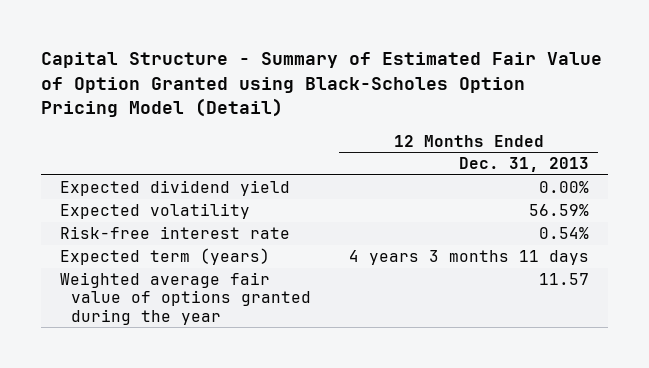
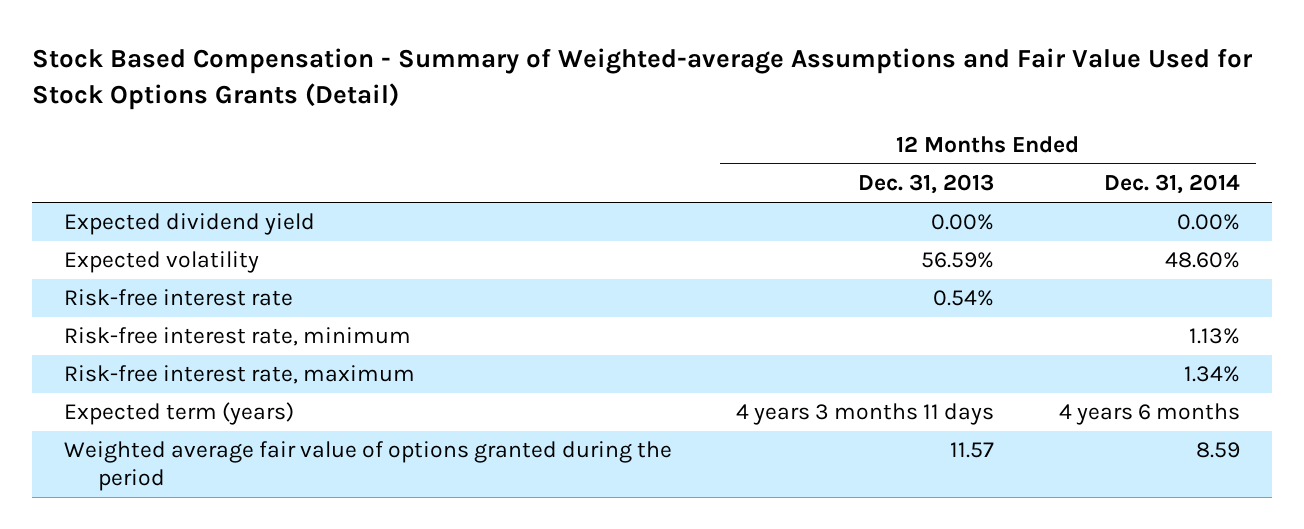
- Capital Structure - Summary of Estimated Fair Value of Option Granted using Black-Scholes Option Pricing Model (Detail)
+ Stock Based Compensation - Summary of Weighted-average Assumptions and Fair Value Used for Stock Options Grants (Detail)
- | 12 Months Ended Dec. 31, 2013
+ | 12 Months Ended Dec. 31, 2013 | 12 Months Ended Dec. 31, 2014
+ Risk-free interest rate, minimum | | 1.13%
+ Risk-free interest rate, maximum | | 1.34%
- Weighted average fair value of options granted during the year | 11.57
+ Weighted average fair value of options granted during the period | 11.57 | 8.59

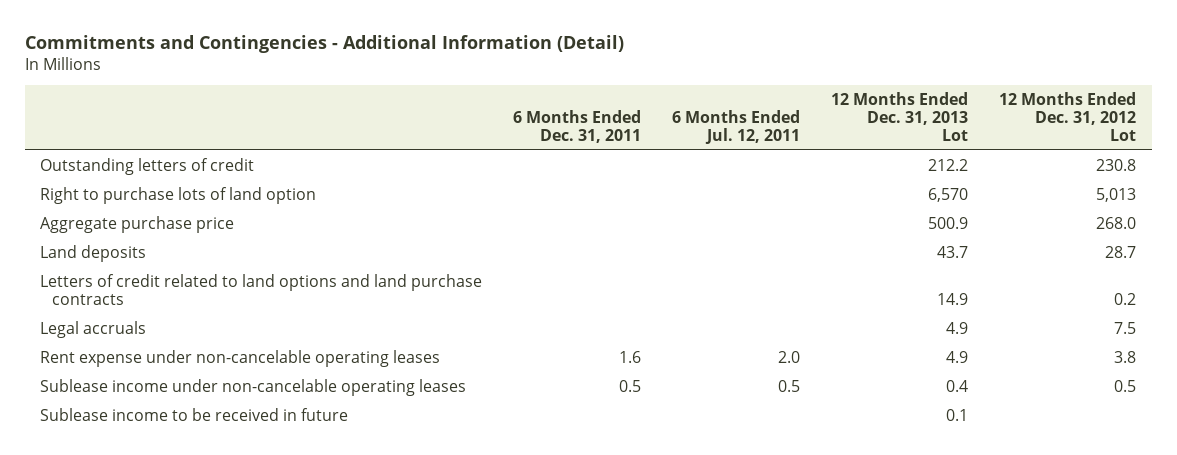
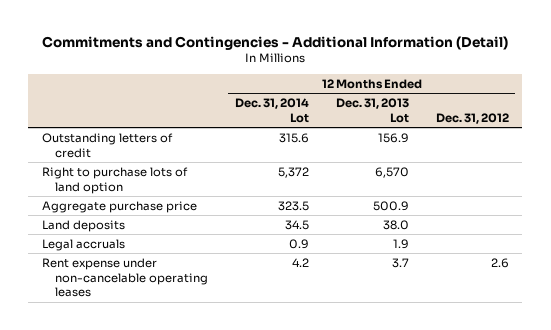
- | 6 Months Ended Dec. 31, 2011 | 6 Months Ended Jul. 12, 2011 | 12 Months Ended Dec. 31, 2013 Lot | 12 Months Ended Dec. 31, 2012 Lot
+ | 12 Months Ended Dec. 31, 2014 Lot | 12 Months Ended Dec. 31, 2013 Lot | 12 Months Ended Dec. 31, 2012
- Outstanding letters of credit | | | 212.2 | 230.8
+ Outstanding letters of credit | 315.6 | 156.9 |
- Land deposits | | | 43.7 | 28.7
- Letters of credit related to land options and land purchase contracts | | | 14.9 | 0.2
- Legal accruals | | | 4.9 | 7.5
- Rent expense under non-cancelable operating leases | 1.6 | 2.0 | 4.9 | 3.8
- Sublease income under non-cancelable operating leases | 0.5 | 0.5 | 0.4 | 0.5
- Sublease income to be received in future | | | 0.1 |
+ Land deposits | 34.5 | 38.0 |
+ Legal accruals | 0.9 | 1.9 |
+ Rent expense under non-cancelable operating leases | 4.2 | 3.7 | 2.6

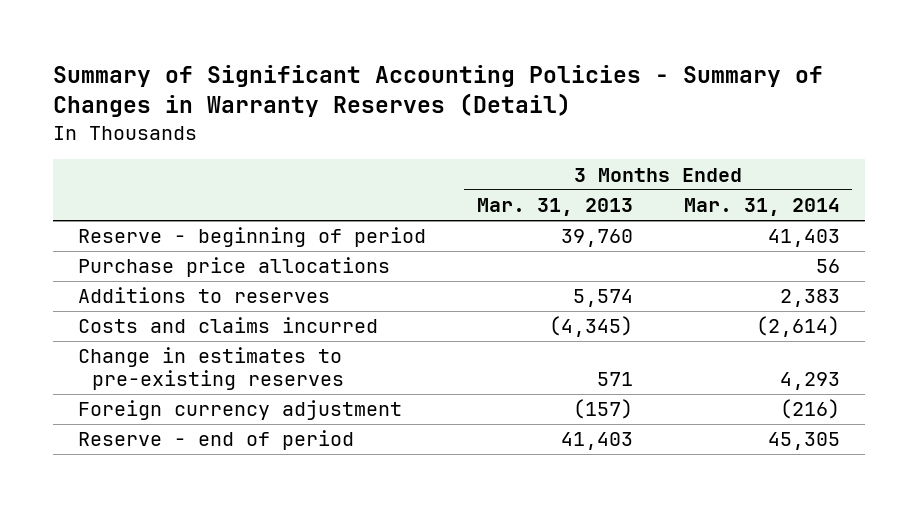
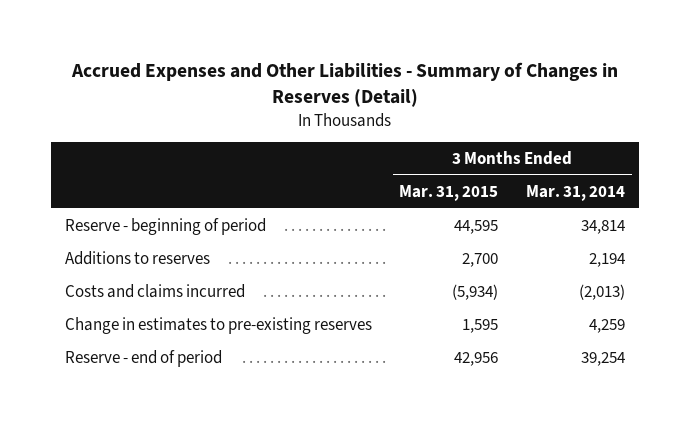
- Summary of Significant Accounting Policies - Summary of Changes in Warranty Reserves (Detail)
+ Accrued Expenses and Other Liabilities - Summary of Changes in Reserves (Detail)
- | 3 Months Ended Mar. 31, 2013 | 3 Months Ended Mar. 31, 2014
+ | 3 Months Ended Mar. 31, 2015 | 3 Months Ended Mar. 31, 2014
- Reserve - beginning of period | 39,760 | 41,403
- Purchase price allocations | | 56
- Additions to reserves | 5,574 | 2,383
- Costs and claims incurred | (4,345) | (2,614)
- Change in estimates to pre-existing reserves | 571 | 4,293
- Foreign currency adjustment | (157) | (216)
- Reserve - end of period | 41,403 | 45,305
+ Reserve - beginning of period | 44,595 | 34,814
+ Additions to reserves | 2,700 | 2,194
+ Costs and claims incurred | (5,934) | (2,013)
+ Change in estimates to pre-existing reserves | 1,595 | 4,259
+ Reserve - end of period | 42,956 | 39,254

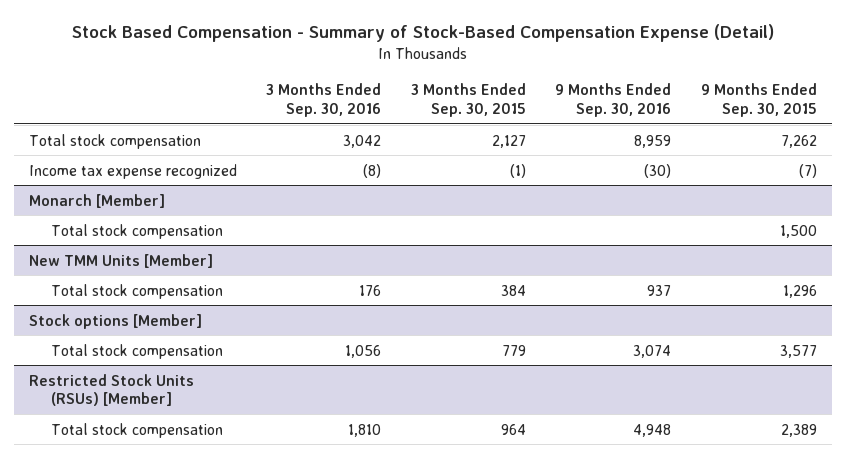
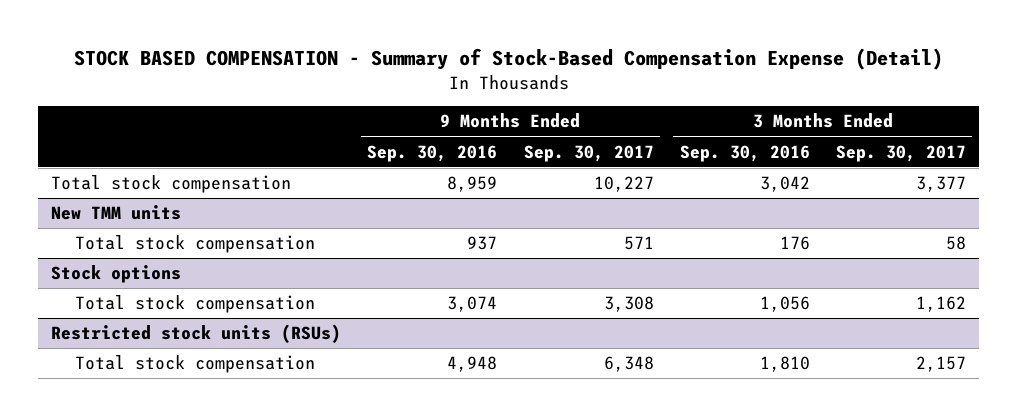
- Stock Based Compensation - Summary of Stock-Based Compensation Expense (Detail)
+ STOCK BASED COMPENSATION - Summary of Stock-Based Compensation Expense (Detail)
- | 3 Months Ended Sep. 30, 2016 | 3 Months Ended Sep. 30, 2015 | 9 Months Ended Sep. 30, 2016 | 9 Months Ended Sep. 30, 2015
+ | 9 Months Ended Sep. 30, 2016 | 9 Months Ended Sep. 30, 2017 | 3 Months Ended Sep. 30, 2016 | 3 Months Ended Sep. 30, 2017
- Income tax expense recognized | (8) | (1) | (30) | (7)
- Monarch [Member]
- Total stock compensation | | | | 1,500
- New TMM Units [Member]
+ New TMM units
- Stock options [Member]
+ Stock options
- Restricted Stock Units (RSUs) [Member]
+ Restricted stock units (RSUs)

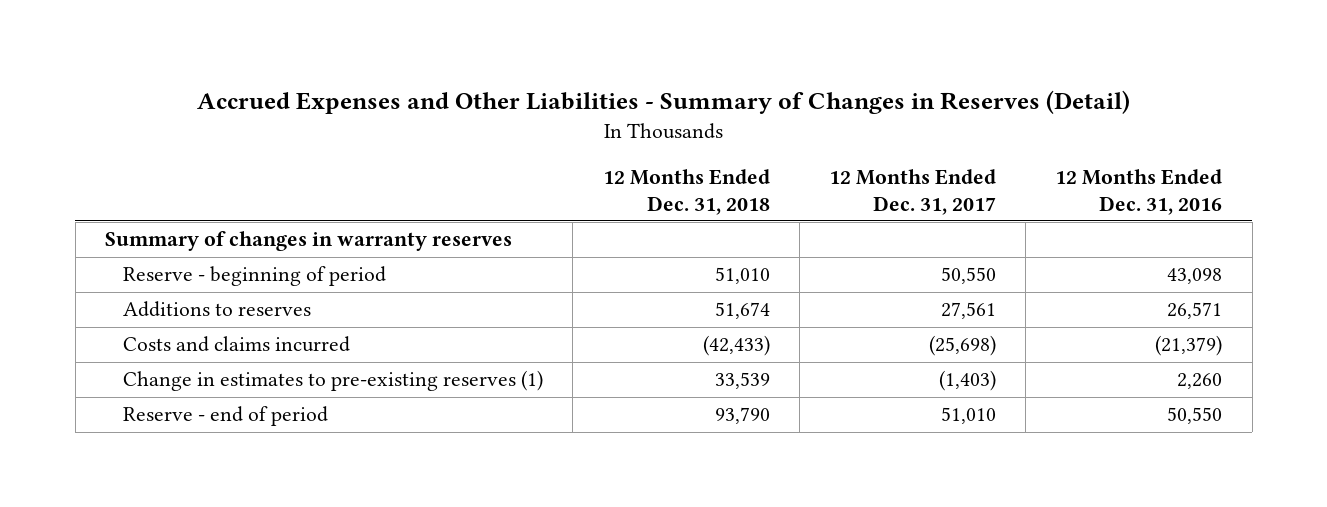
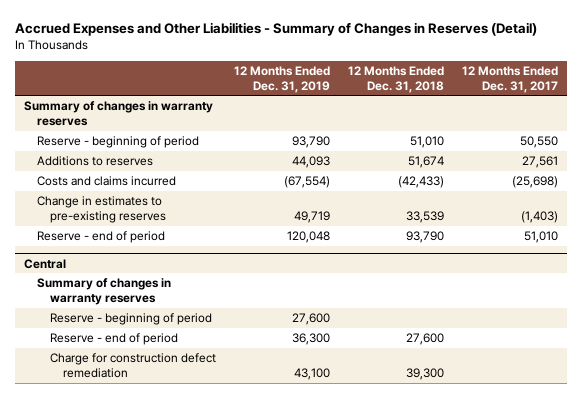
- | 12 Months Ended Dec. 31, 2018 | 12 Months Ended Dec. 31, 2017 | 12 Months Ended Dec. 31, 2016
+ | 12 Months Ended Dec. 31, 2019 | 12 Months Ended Dec. 31, 2018 | 12 Months Ended Dec. 31, 2017
- Change in estimates to pre-existing reserves (1) | 33,539 | (1,403) | 2,260
+ Change in estimates to pre-existing reserves | 49,719 | 33,539 | (1,403)
+ Central
+ Summary of changes in warranty reserves
+ Reserve - beginning of period | 27,600 | |
+ Reserve - end of period | 36,300 | 27,600 |
+ Charge for construction defect remediation | 43,100 | 39,300 |

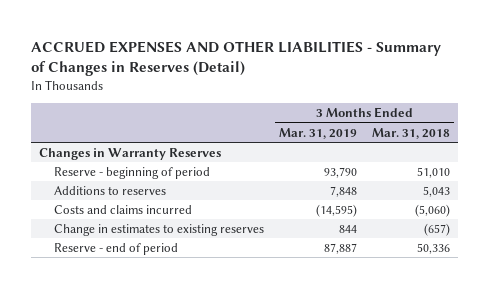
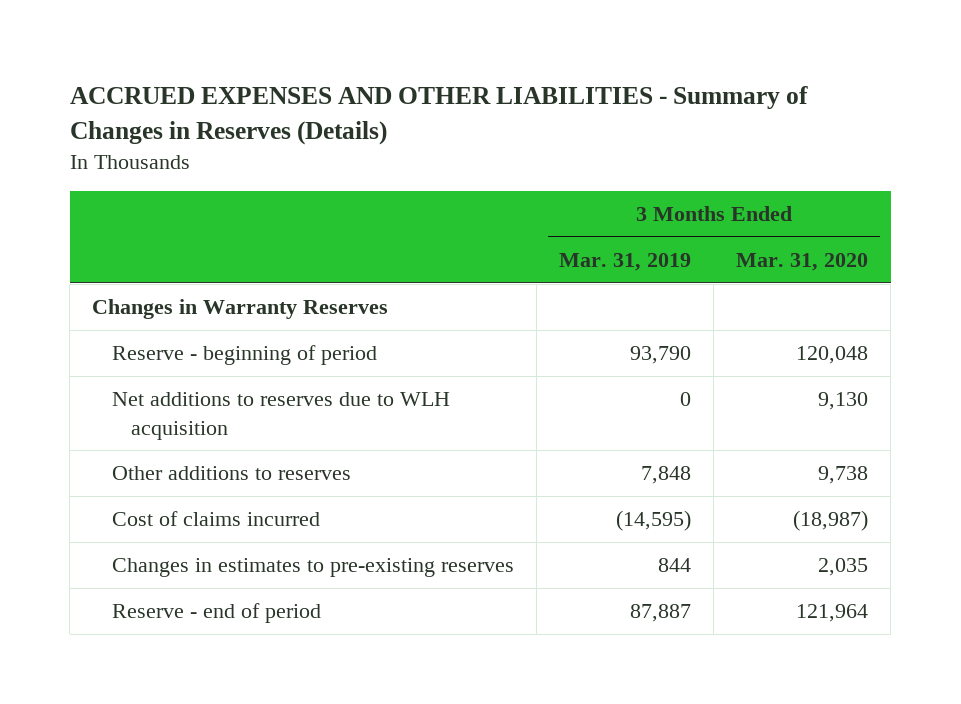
- ACCRUED EXPENSES AND OTHER LIABILITIES - Summary of Changes in Reserves (Detail)
+ ACCRUED EXPENSES AND OTHER LIABILITIES - Summary of Changes in Reserves (Details)
- | 3 Months Ended Mar. 31, 2019 | 3 Months Ended Mar. 31, 2018
+ | 3 Months Ended Mar. 31, 2019 | 3 Months Ended Mar. 31, 2020
- Additions to reserves | 7,848 | 5,043
- Costs and claims incurred | (14,595) | (5,060)
- Change in estimates to existing reserves | 844 | (657)
+ Net additions to reserves due to WLH acquisition | 0 | 9,130
+ Other additions to reserves | 7,848 | 9,738
+ Cost of claims incurred | (14,595) | (18,987)
+ Changes in estimates to pre-existing reserves | 844 | 2,035

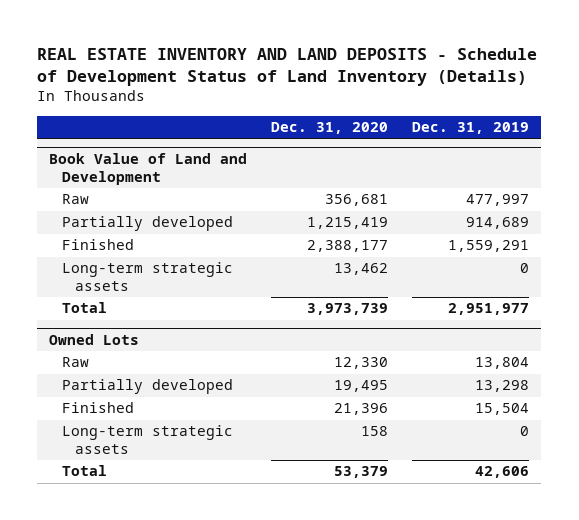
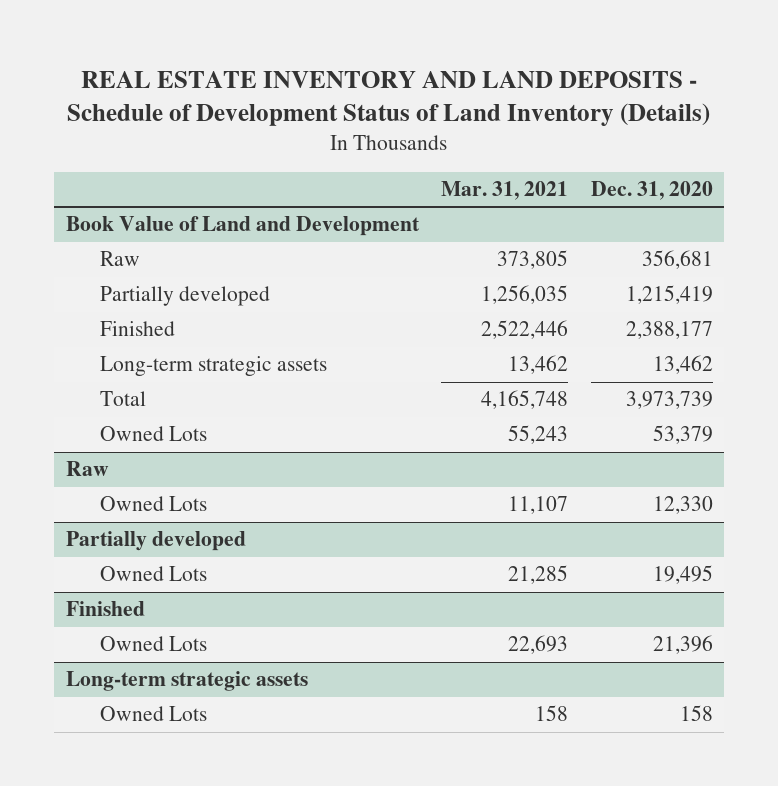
- | Dec. 31, 2020 | Dec. 31, 2019
+ | Mar. 31, 2021 | Dec. 31, 2020
- Owned Lots
- Raw | 12,330 | 13,804
- Partially developed | 19,495 | 13,298
- Finished | 21,396 | 15,504
- Long-term strategic assets | 158 | 0
- Total | 53,379 | 42,606
@ Book Value of Land and Development
+ Owned Lots | 55,243 | 53,379
+ Raw
+ Owned Lots | 11,107 | 12,330
+ Partially developed
+ Owned Lots | 21,285 | 19,495
+ Finished
+ Owned Lots | 22,693 | 21,396
+ Long-term strategic assets
+ Owned Lots | 158 | 158

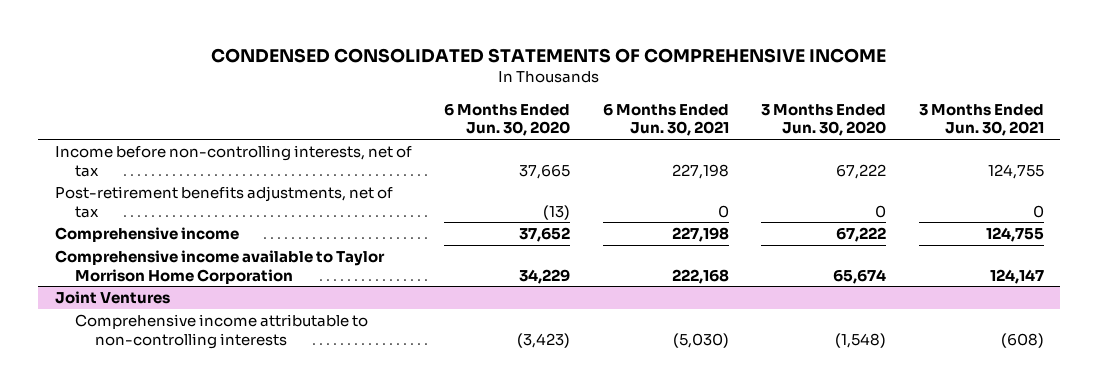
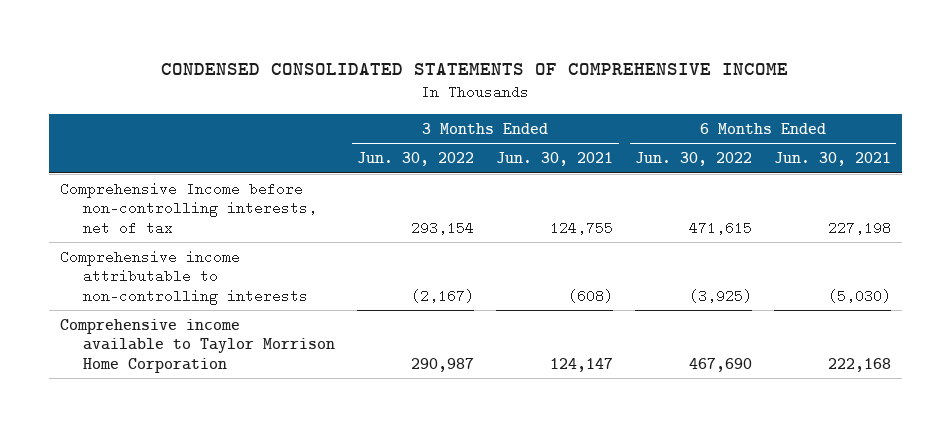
- | 6 Months Ended Jun. 30, 2020 | 6 Months Ended Jun. 30, 2021 | 3 Months Ended Jun. 30, 2020 | 3 Months Ended Jun. 30, 2021
+ | 3 Months Ended Jun. 30, 2022 | 3 Months Ended Jun. 30, 2021 | 6 Months Ended Jun. 30, 2022 | 6 Months Ended Jun. 30, 2021
- Income before non-controlling interests, net of tax | 37,665 | 227,198 | 67,222 | 124,755
- Post-retirement benefits adjustments, net of tax | (13) | 0 | 0 | 0
- Comprehensive income | 37,652 | 227,198 | 67,222 | 124,755
- Joint Ventures
+ Comprehensive Income before non-controlling interests, net of tax | 293,154 | 124,755 | 471,615 | 227,198
moved down: Comprehensive income available to Taylor Morrison Home Corporation | 290,987 | 124,147 | 467,690 | 222,168

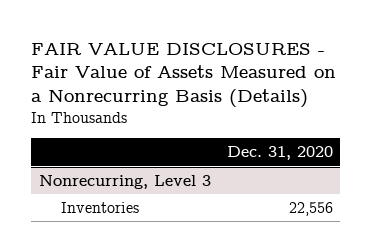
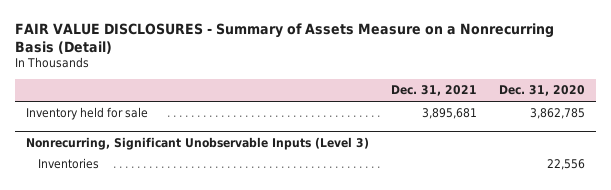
- FAIR VALUE DISCLOSURES - Fair Value of Assets Measured on a Nonrecurring Basis (Details)
+ FAIR VALUE DISCLOSURES - Summary of Assets Measure on a Nonrecurring Basis (Detail)
- | Dec. 31, 2020
+ | Dec. 31, 2021 | Dec. 31, 2020
- Nonrecurring, Level 3
+ Inventory held for sale | 3,895,681 | 3,862,785
+ Nonrecurring, Significant Unobservable Inputs (Level 3)

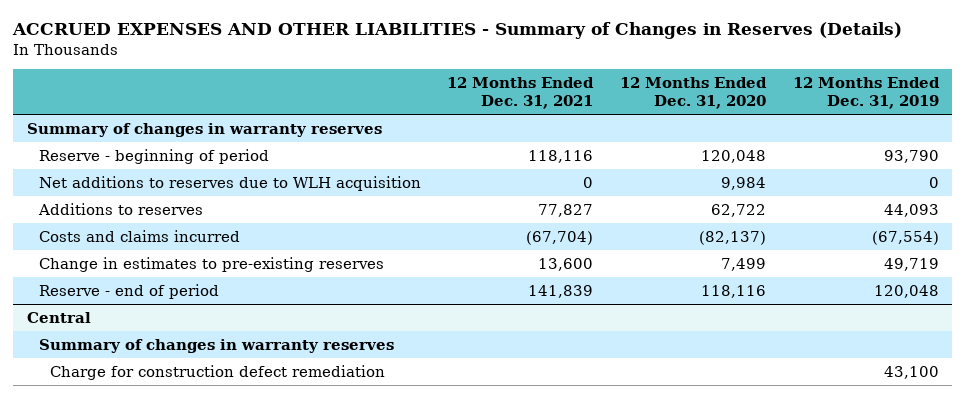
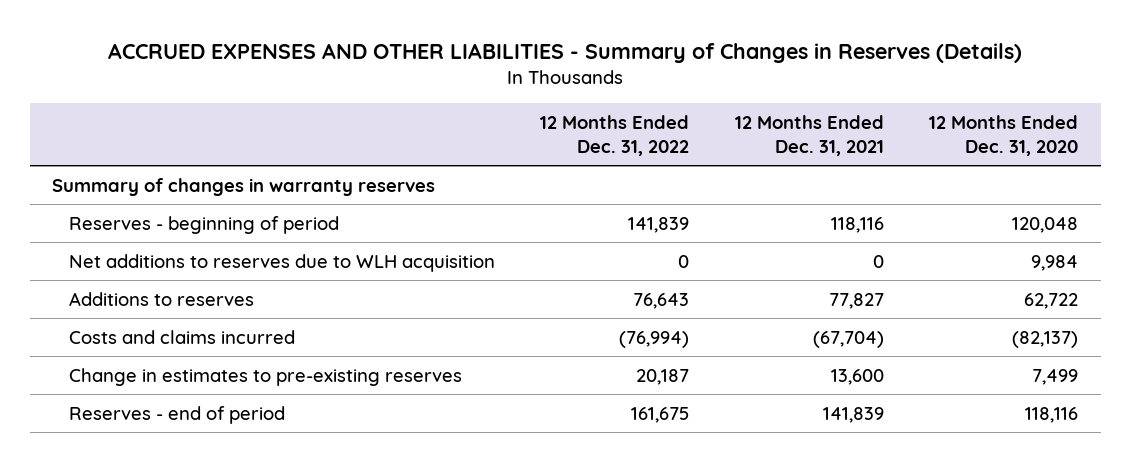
- | 12 Months Ended Dec. 31, 2021 | 12 Months Ended Dec. 31, 2020 | 12 Months Ended Dec. 31, 2019
+ | 12 Months Ended Dec. 31, 2022 | 12 Months Ended Dec. 31, 2021 | 12 Months Ended Dec. 31, 2020
- Reserve - beginning of period | 118,116 | 120,048 | 93,790
+ Reserves - beginning of period | 141,839 | 118,116 | 120,048
- Reserve - end of period | 141,839 | 118,116 | 120,048
- Central
- Summary of changes in warranty reserves
- Charge for construction defect remediation | | | 43,100
+ Reserves - end of period | 161,675 | 141,839 | 118,116

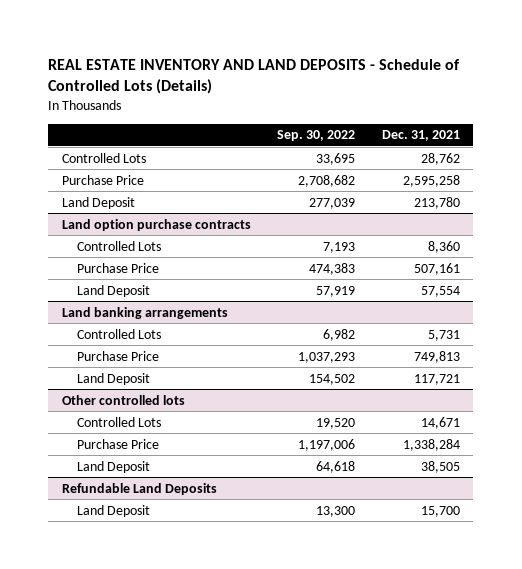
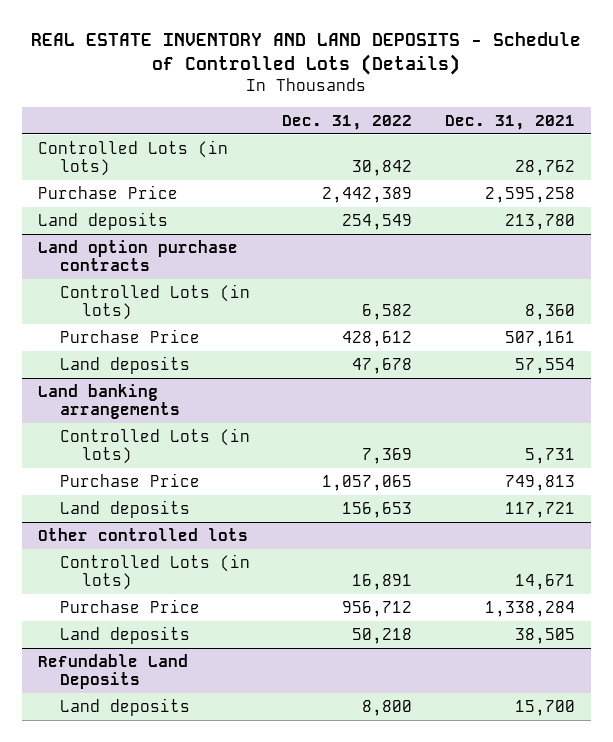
- | Sep. 30, 2022 | Dec. 31, 2021
+ | Dec. 31, 2022 | Dec. 31, 2021
- Controlled Lots | 33,695 | 28,762
+ Controlled Lots (in lots) | 30,842 | 28,762
- Land Deposit | 277,039 | 213,780
+ Land deposits | 254,549 | 213,780
@ Land option purchase contracts
- Controlled Lots | 7,193 | 8,360
+ Controlled Lots (in lots) | 6,582 | 8,360
- Land Deposit | 57,919 | 57,554
+ Land deposits | 47,678 | 57,554
@ Land banking arrangements
- Controlled Lots | 6,982 | 5,731
+ Controlled Lots (in lots) | 7,369 | 5,731
- Land Deposit | 154,502 | 117,721
+ Land deposits | 156,653 | 117,721
@ Other controlled lots
- Controlled Lots | 19,520 | 14,671
+ Controlled Lots (in lots) | 16,891 | 14,671
- Land Deposit | 64,618 | 38,505
+ Land deposits | 50,218 | 38,505
@ Refundable Land Deposits
- Land Deposit | 13,300 | 15,700
+ Land deposits | 8,800 | 15,700

